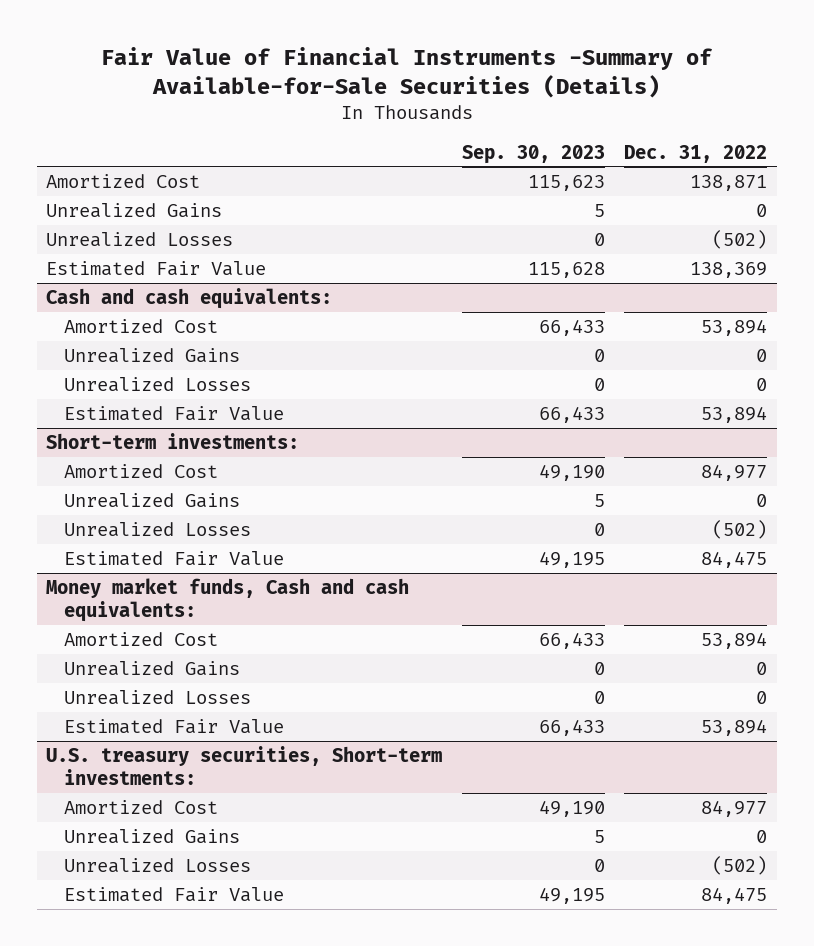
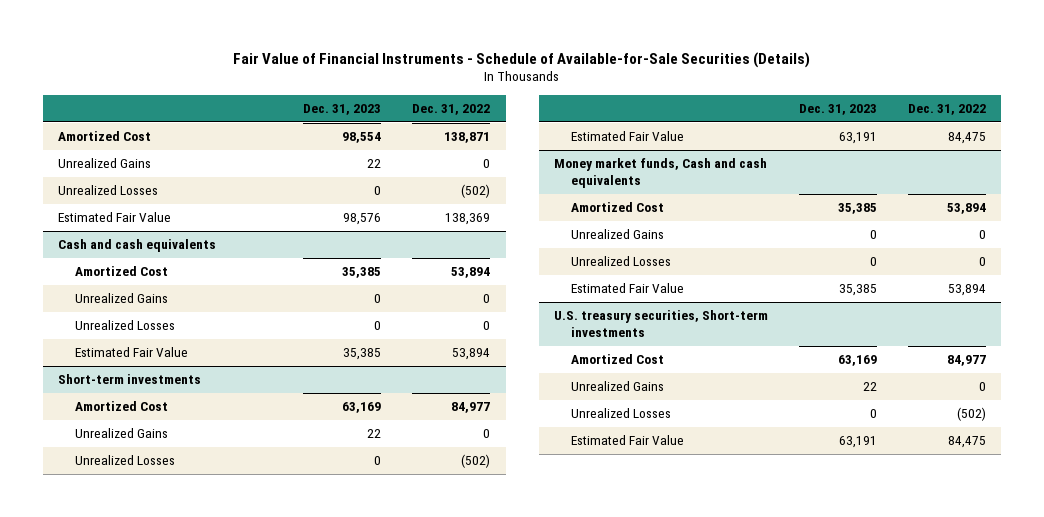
- Fair Value of Financial Instruments -Summary of Available-for-Sale Securities (Details)
+ Fair Value of Financial Instruments - Schedule of Available-for-Sale Securities (Details)
- | Sep. 30, 2023 | Dec. 31, 2022
+ | Dec. 31, 2023 | Dec. 31, 2022
- Cash and cash equivalents:
+ Cash and cash equivalents
- Short-term investments:
+ Short-term investments
- Money market funds, Cash and cash equivalents:
+ Money market funds, Cash and cash equivalents
- U.S. treasury securities, Short-term investments:
+ U.S. treasury securities, Short-term investments

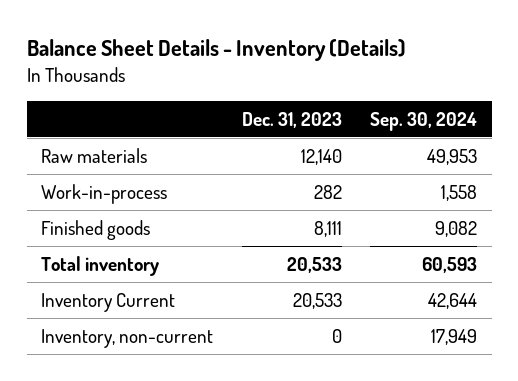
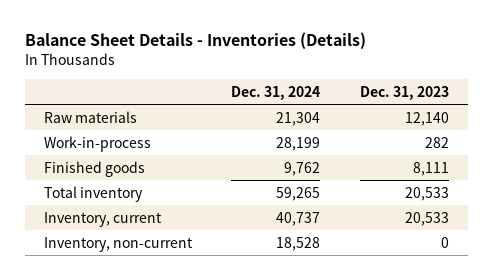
- Balance Sheet Details - Inventory (Details)
+ Balance Sheet Details - Inventories (Details)
- | Dec. 31, 2023 | Sep. 30, 2024
+ | Dec. 31, 2024 | Dec. 31, 2023
- Inventory Current | 20,533 | 42,644
+ Inventory, current | 40,737 | 20,533

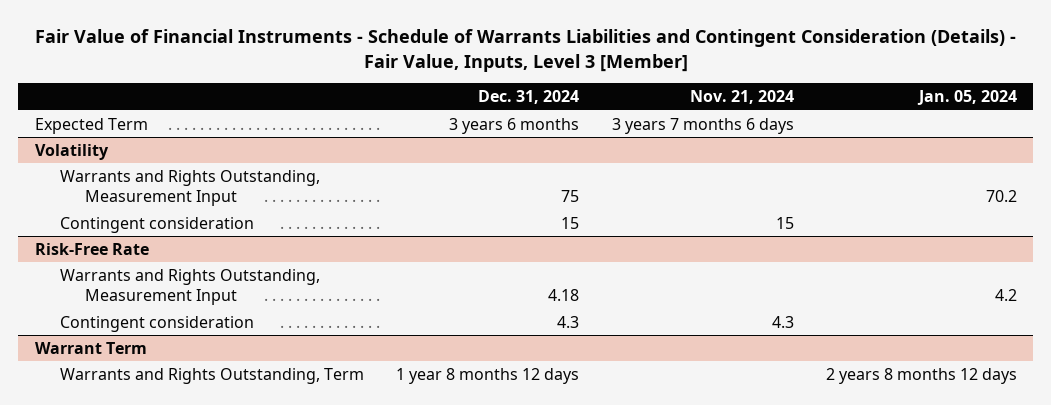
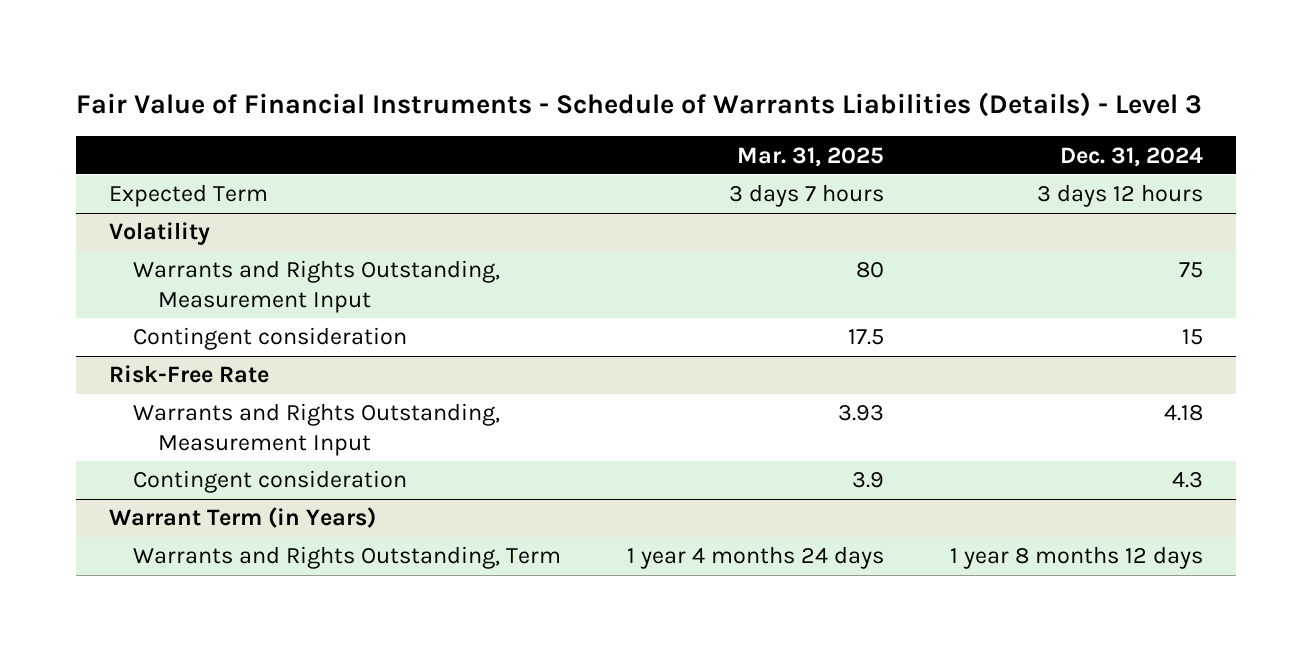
- Fair Value of Financial Instruments - Schedule of Warrants Liabilities and Contingent Consideration (Details) - Fair Value, Inputs, Level 3 [Member]
+ Fair Value of Financial Instruments - Schedule of Warrants Liabilities (Details) - Level 3
- | Dec. 31, 2024 | Nov. 21, 2024 | Jan. 05, 2024
+ | Mar. 31, 2025 | Dec. 31, 2024
- Expected Term | 3 years 6 months | 3 years 7 months 6 days |
+ Expected Term | 3 days 7 hours | 3 days 12 hours
- Warrant Term
+ Warrant Term (in Years)

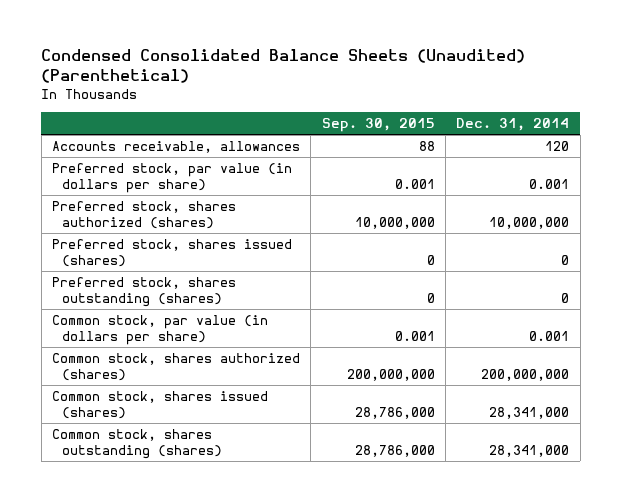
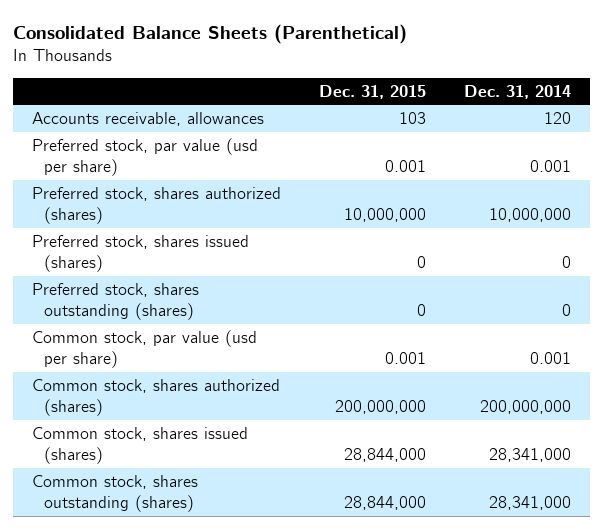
- Condensed Consolidated Balance Sheets (Unaudited) (Parenthetical)
+ Consolidated Balance Sheets (Parenthetical)
- | Sep. 30, 2015 | Dec. 31, 2014
+ | Dec. 31, 2015 | Dec. 31, 2014
- Preferred stock, par value (in dollars per share) | 0.001 | 0.001
+ Preferred stock, par value (usd per share) | 0.001 | 0.001
- Common stock, par value (in dollars per share) | 0.001 | 0.001
+ Common stock, par value (usd per share) | 0.001 | 0.001

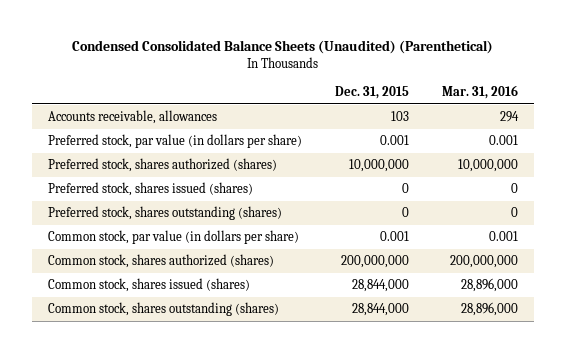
- Consolidated Balance Sheets (Parenthetical)
+ Condensed Consolidated Balance Sheets (Unaudited) (Parenthetical)
- | Dec. 31, 2015 | Dec. 31, 2014
+ | Dec. 31, 2015 | Mar. 31, 2016
- Preferred stock, par value (usd per share) | 0.001 | 0.001
+ Preferred stock, par value (in dollars per share) | 0.001 | 0.001
- Common stock, par value (usd per share) | 0.001 | 0.001
+ Common stock, par value (in dollars per share) | 0.001 | 0.001

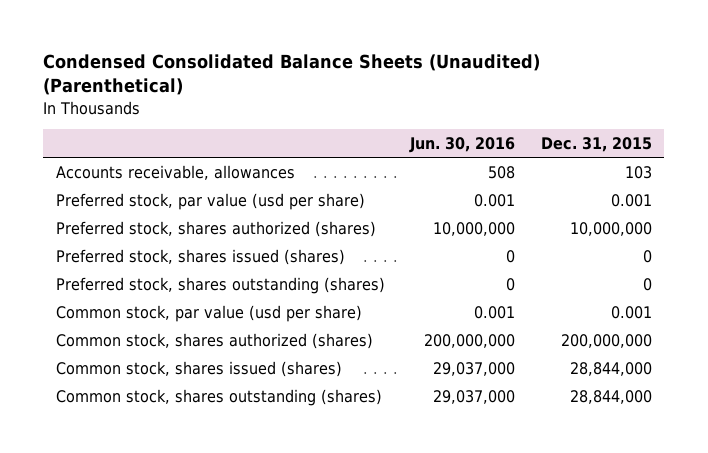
- | Dec. 31, 2015 | Mar. 31, 2016
+ | Jun. 30, 2016 | Dec. 31, 2015
- Preferred stock, par value (in dollars per share) | 0.001 | 0.001
+ Preferred stock, par value (usd per share) | 0.001 | 0.001
- Common stock, par value (in dollars per share) | 0.001 | 0.001
+ Common stock, par value (usd per share) | 0.001 | 0.001

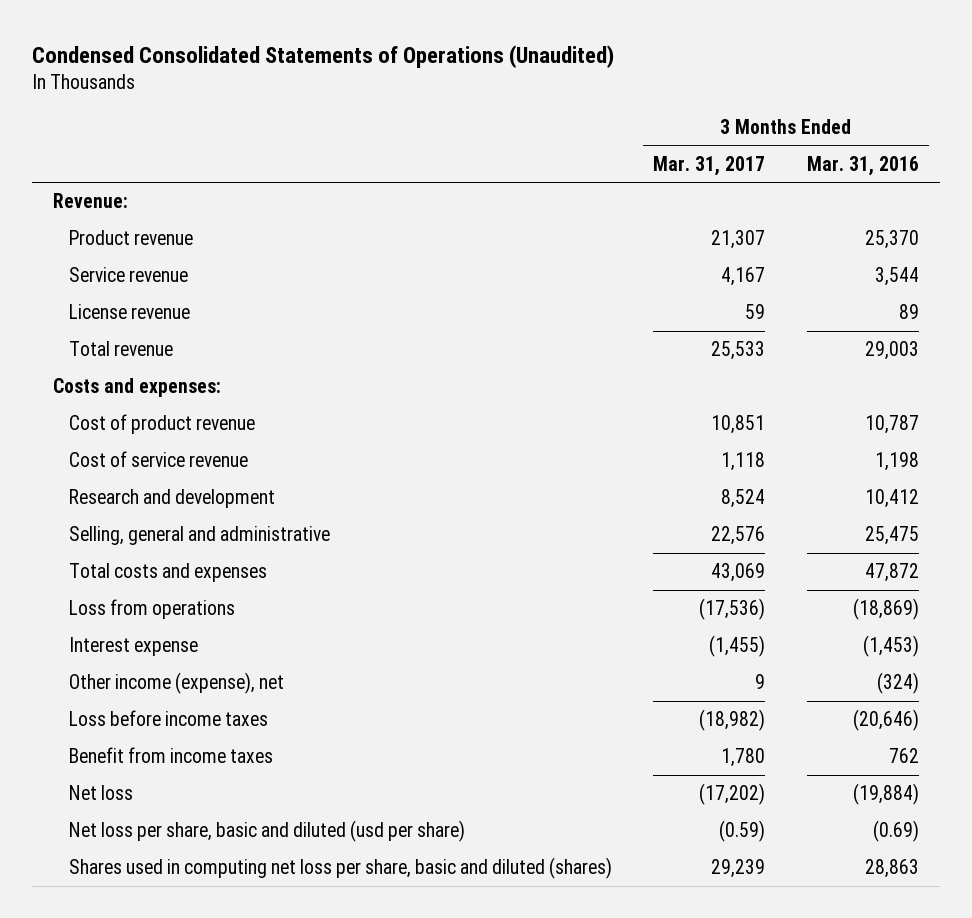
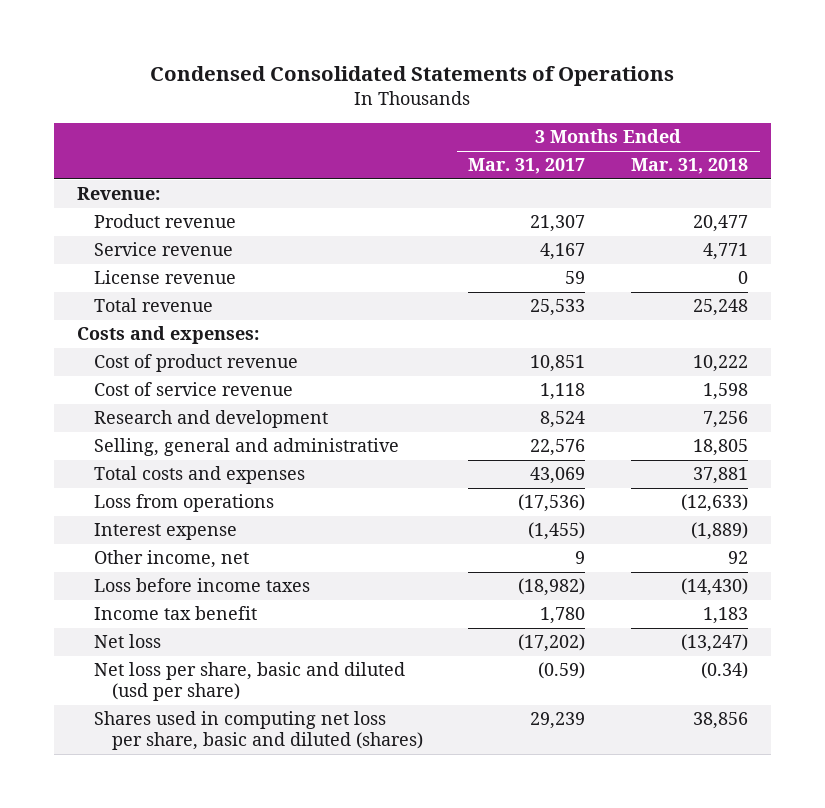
- Condensed Consolidated Statements of Operations (Unaudited)
+ Condensed Consolidated Statements of Operations
- | 3 Months Ended Mar. 31, 2017 | 3 Months Ended Mar. 31, 2016
+ | 3 Months Ended Mar. 31, 2017 | 3 Months Ended Mar. 31, 2018
- Other income (expense), net | 9 | (324)
+ Other income, net | 9 | 92
- Benefit from income taxes | 1,780 | 762
+ Income tax benefit | 1,780 | 1,183

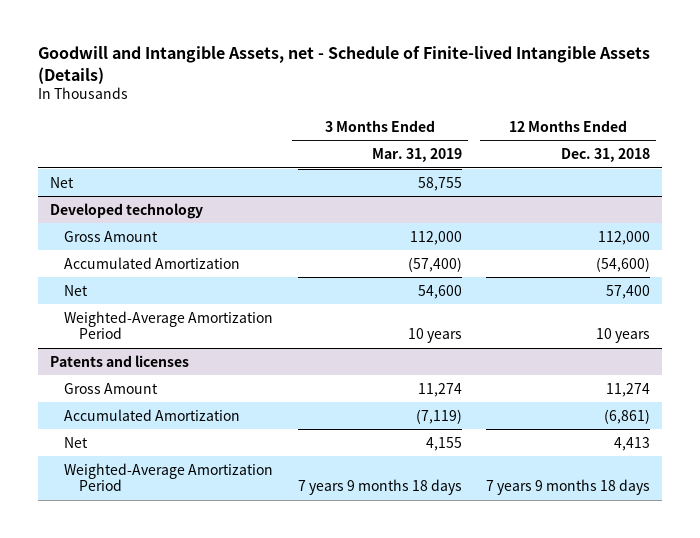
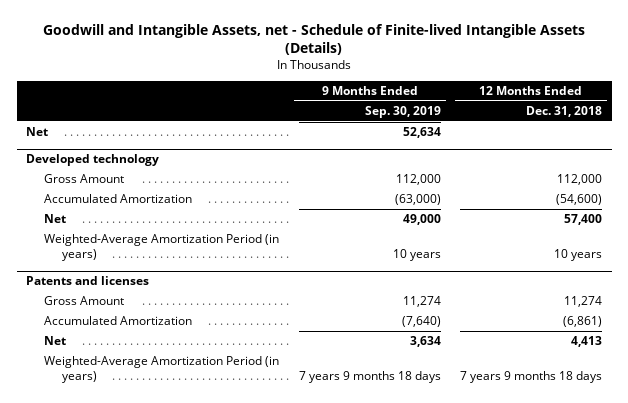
- | 3 Months Ended Mar. 31, 2019 | 12 Months Ended Dec. 31, 2018
+ | 9 Months Ended Sep. 30, 2019 | 12 Months Ended Dec. 31, 2018
@ Developed technology
- Weighted-Average Amortization Period | 10 years | 10 years
+ Weighted-Average Amortization Period (in years) | 10 years | 10 years
@ Patents and licenses
- Weighted-Average Amortization Period | 7 years 9 months 18 days | 7 years 9 months 18 days
+ Weighted-Average Amortization Period (in years) | 7 years 9 months 18 days | 7 years 9 months 18 days

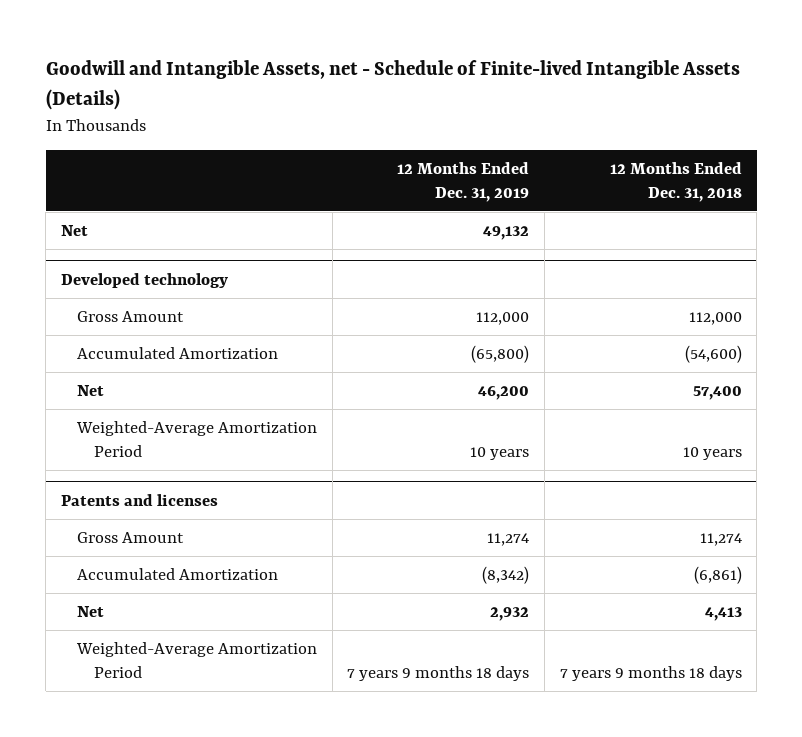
- | 9 Months Ended Sep. 30, 2019 | 12 Months Ended Dec. 31, 2018
+ | 12 Months Ended Dec. 31, 2019 | 12 Months Ended Dec. 31, 2018
@ Developed technology
- Weighted-Average Amortization Period (in years) | 10 years | 10 years
+ Weighted-Average Amortization Period | 10 years | 10 years
@ Patents and licenses
- Weighted-Average Amortization Period (in years) | 7 years 9 months 18 days | 7 years 9 months 18 days
+ Weighted-Average Amortization Period | 7 years 9 months 18 days | 7 years 9 months 18 days

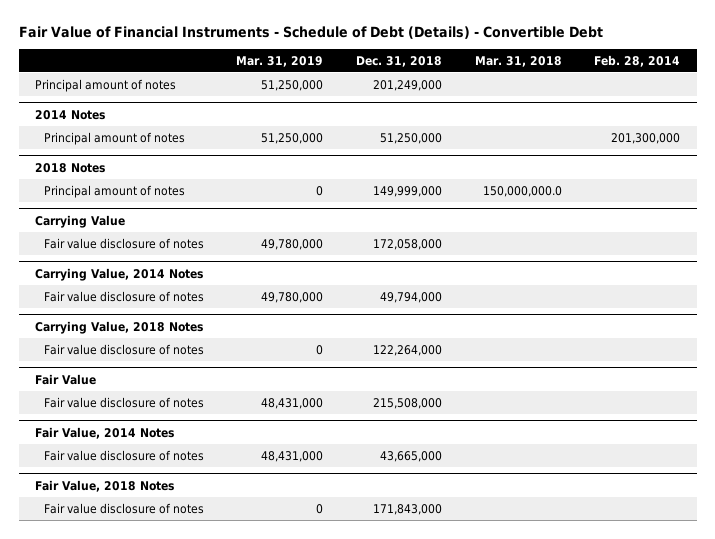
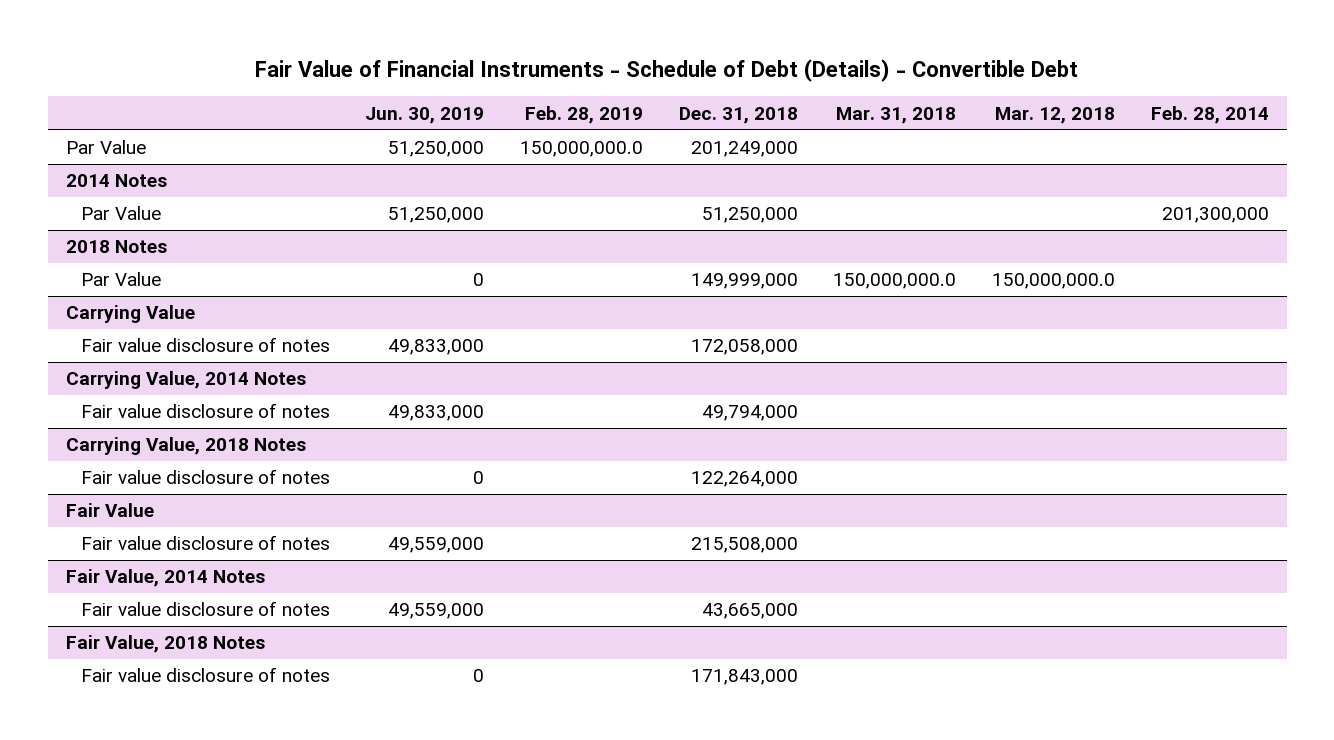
- | Mar. 31, 2019 | Dec. 31, 2018 | Mar. 31, 2018 | Feb. 28, 2014
+ | Jun. 30, 2019 | Feb. 28, 2019 | Dec. 31, 2018 | Mar. 31, 2018 | Mar. 12, 2018 | Feb. 28, 2014
- Principal amount of notes | 51,250,000 | 201,249,000 | |
+ Par Value | 51,250,000 | 150,000,000.0 | 201,249,000 | | |
@ 2014 Notes
- Principal amount of notes | 51,250,000 | 51,250,000 | | 201,300,000
+ Par Value | 51,250,000 | | 51,250,000 | | | 201,300,000
@ 2018 Notes
- Principal amount of notes | 0 | 149,999,000 | 150,000,000.0 |
+ Par Value | 0 | | 149,999,000 | 150,000,000.0 | 150,000,000.0 |

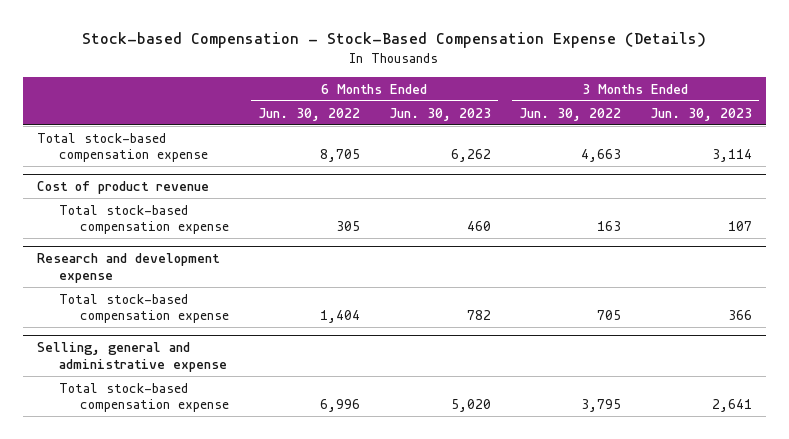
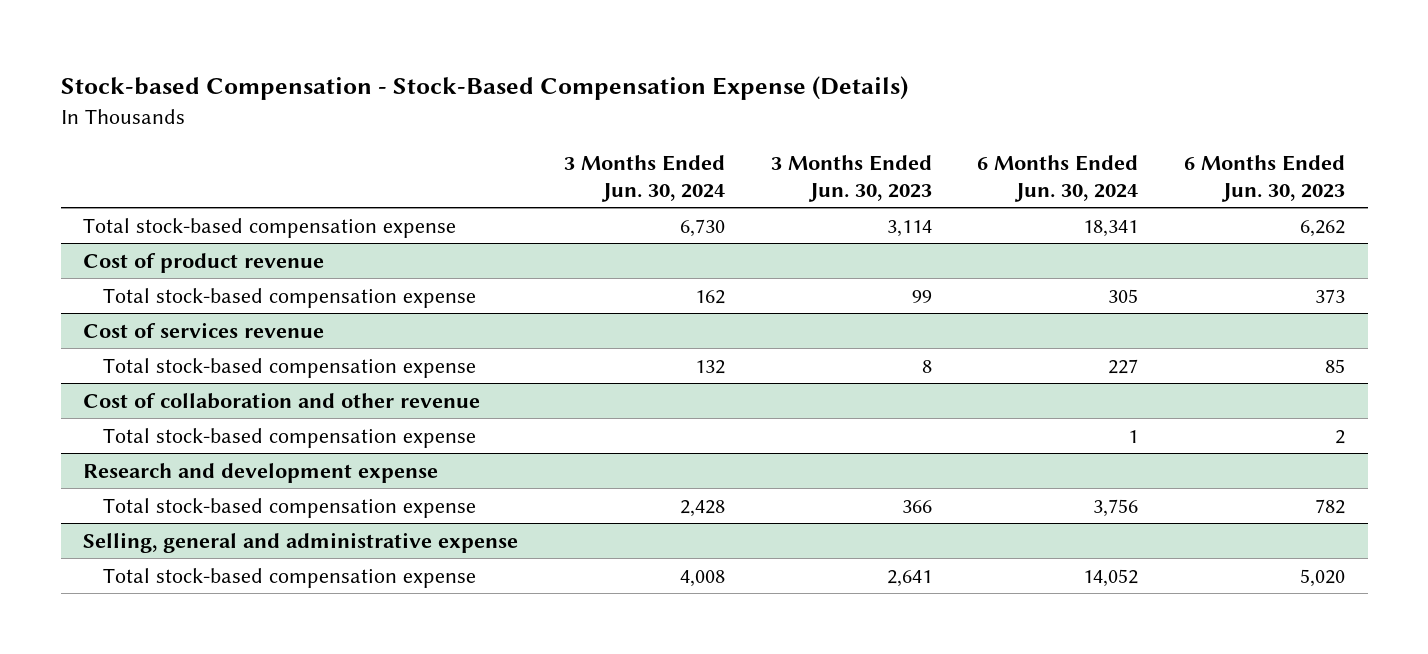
- | 6 Months Ended Jun. 30, 2022 | 6 Months Ended Jun. 30, 2023 | 3 Months Ended Jun. 30, 2022 | 3 Months Ended Jun. 30, 2023
+ | 3 Months Ended Jun. 30, 2024 | 3 Months Ended Jun. 30, 2023 | 6 Months Ended Jun. 30, 2024 | 6 Months Ended Jun. 30, 2023
@ Cost of product revenue
- Total stock-based compensation expense | 305 | 460 | 163 | 107
+ Total stock-based compensation expense | 162 | 99 | 305 | 373
+ Cost of services revenue
+ Total stock-based compensation expense | 132 | 8 | 227 | 85
+ Cost of collaboration and other revenue
+ Total stock-based compensation expense | | | 1 | 2

